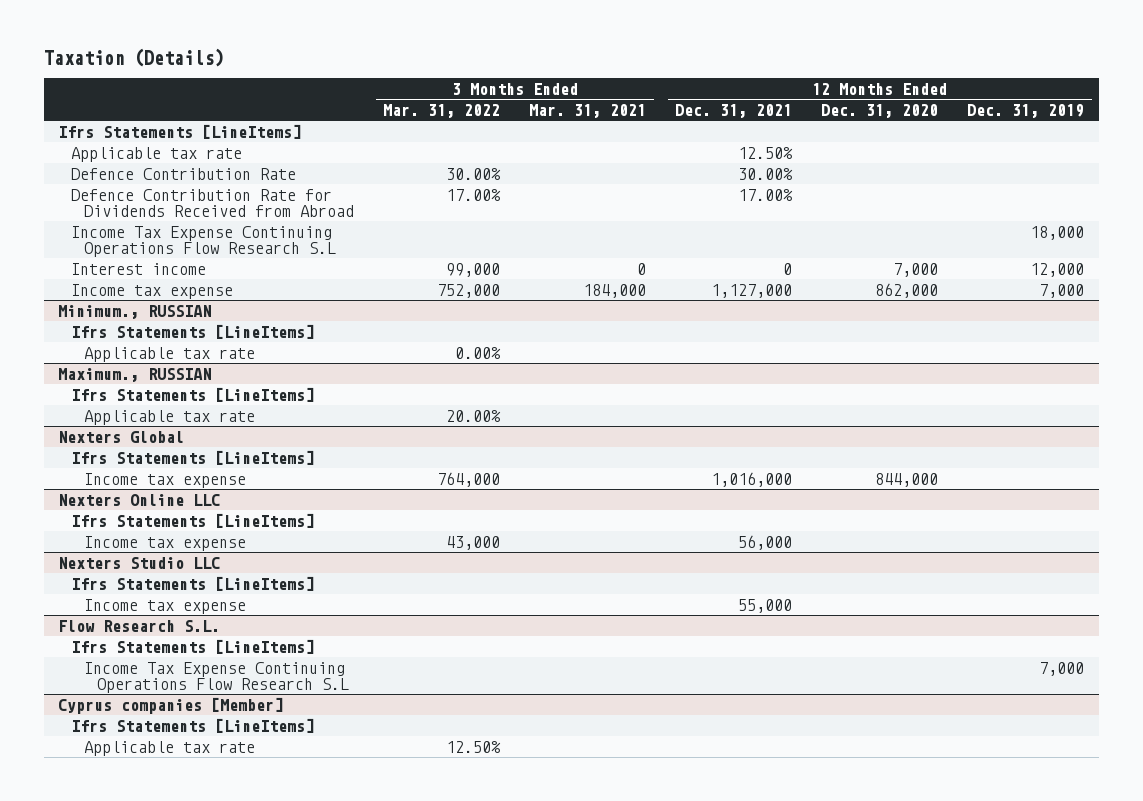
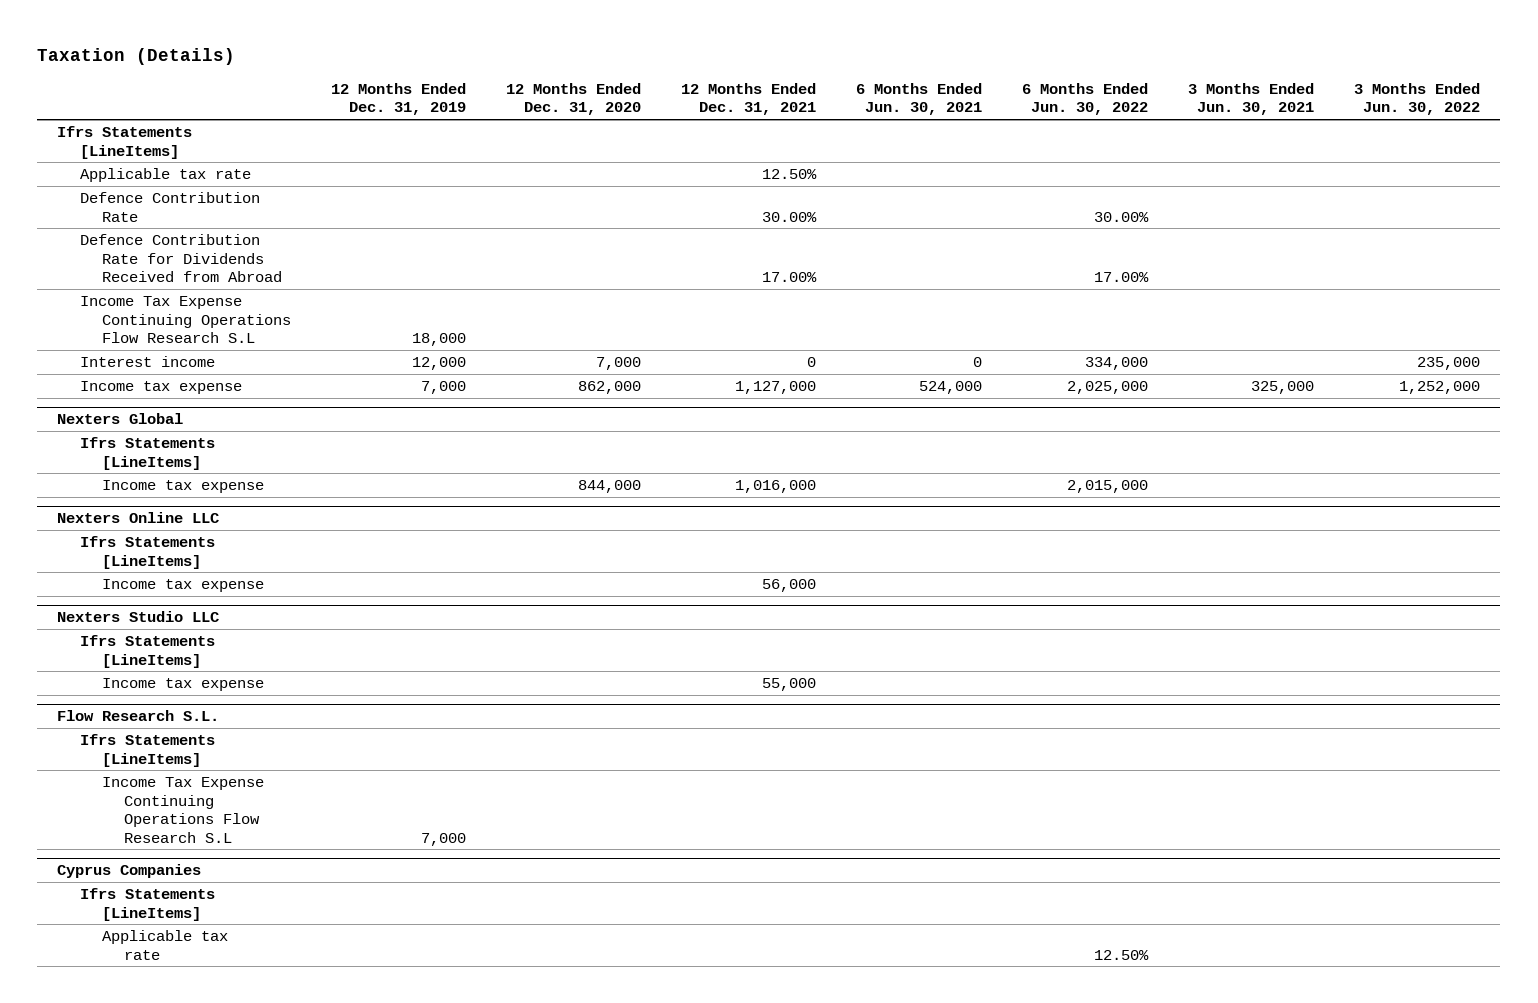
- | 3 Months Ended Mar. 31, 2022 | 3 Months Ended Mar. 31, 2021 | 12 Months Ended Dec. 31, 2021 | 12 Months Ended Dec. 31, 2020 | 12 Months Ended Dec. 31, 2019
+ | 12 Months Ended Dec. 31, 2019 | 12 Months Ended Dec. 31, 2020 | 12 Months Ended Dec. 31, 2021 | 6 Months Ended Jun. 30, 2021 | 6 Months Ended Jun. 30, 2022 | 3 Months Ended Jun. 30, 2021 | 3 Months Ended Jun. 30, 2022
- Minimum., RUSSIAN
- Ifrs Statements [LineItems]
- Applicable tax rate | 0.00% | | | |
- Maximum., RUSSIAN
- Ifrs Statements [LineItems]
- Applicable tax rate | 20.00% | | | |
- Cyprus companies [Member]
+ Cyprus Companies

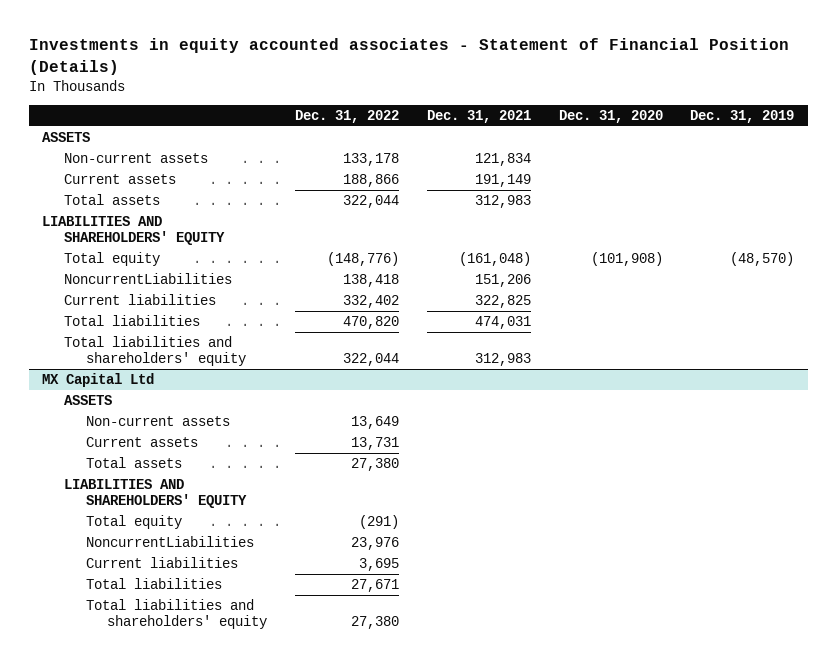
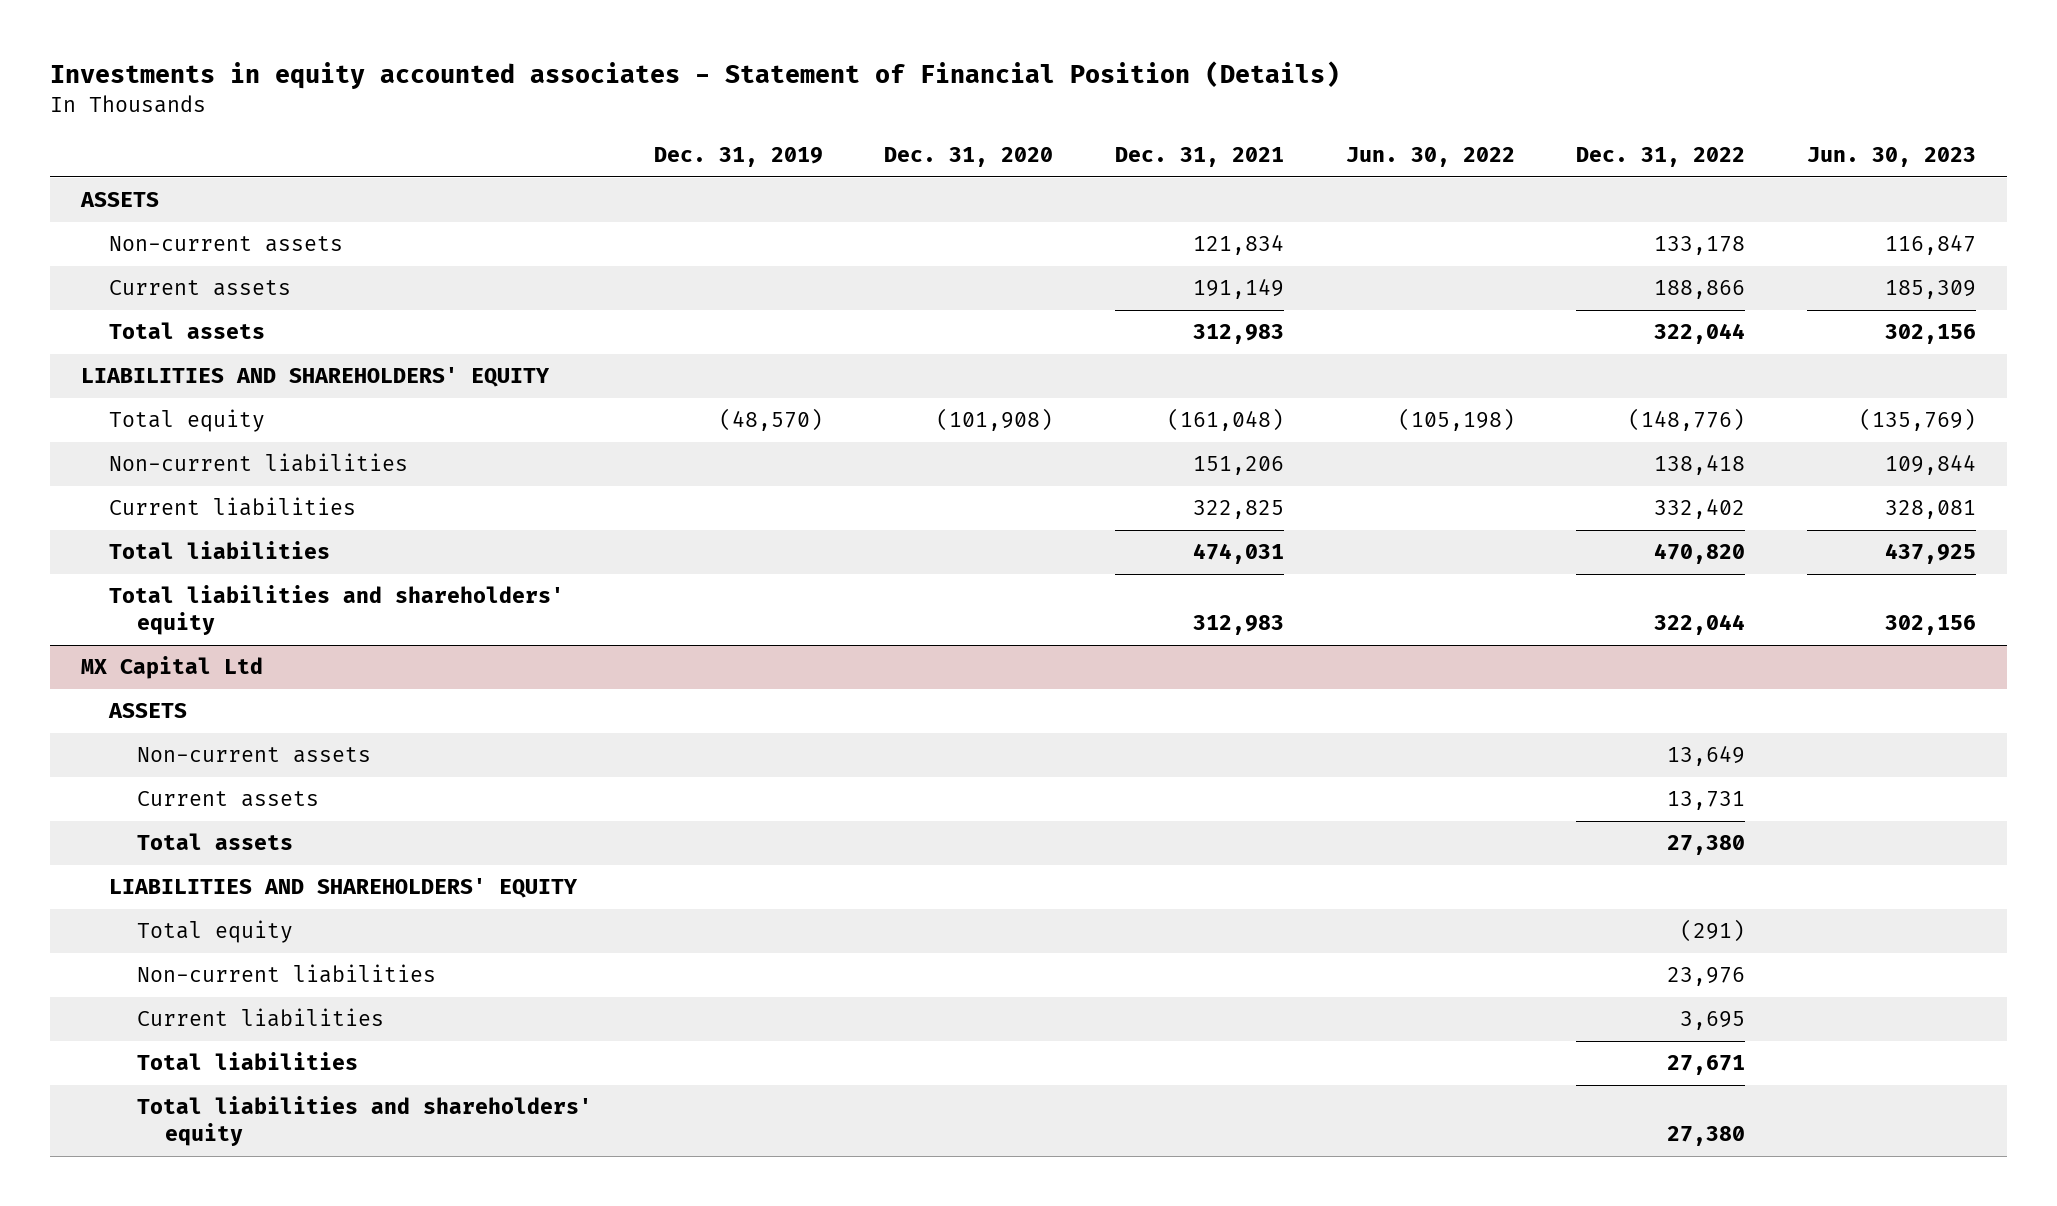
- | Dec. 31, 2022 | Dec. 31, 2021 | Dec. 31, 2020 | Dec. 31, 2019
+ | Dec. 31, 2019 | Dec. 31, 2020 | Dec. 31, 2021 | Jun. 30, 2022 | Dec. 31, 2022 | Jun. 30, 2023
- NoncurrentLiabilities | 138,418 | 151,206 | |
+ Non-current liabilities | | | 151,206 | | 138,418 | 109,844
@ MX Capital Ltd
- NoncurrentLiabilities | 23,976 | | |
+ Non-current liabilities | | | | | 23,976 |

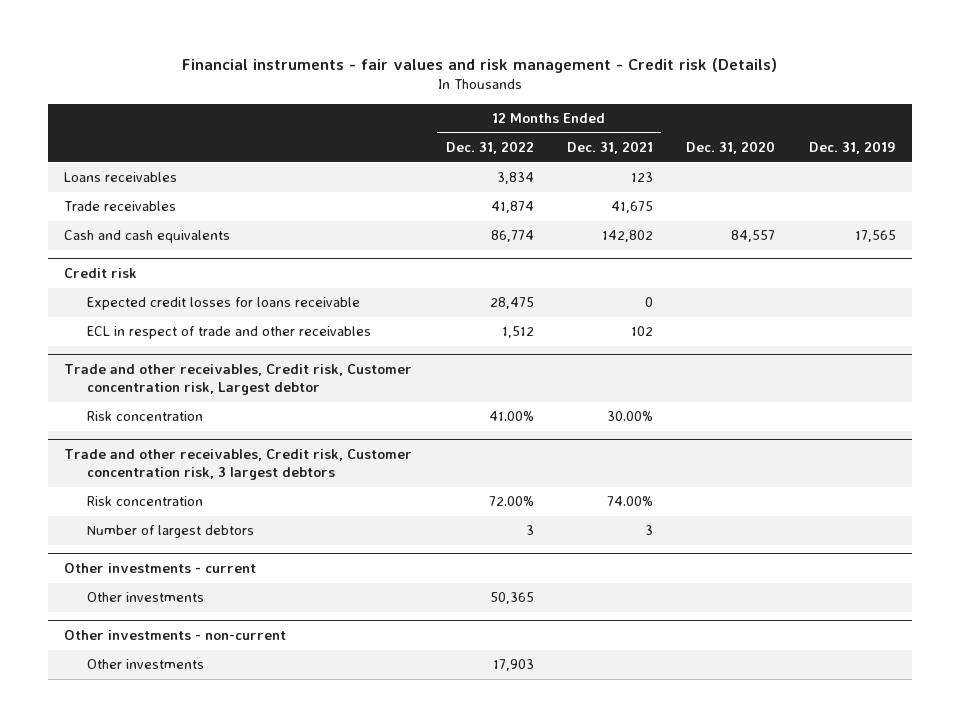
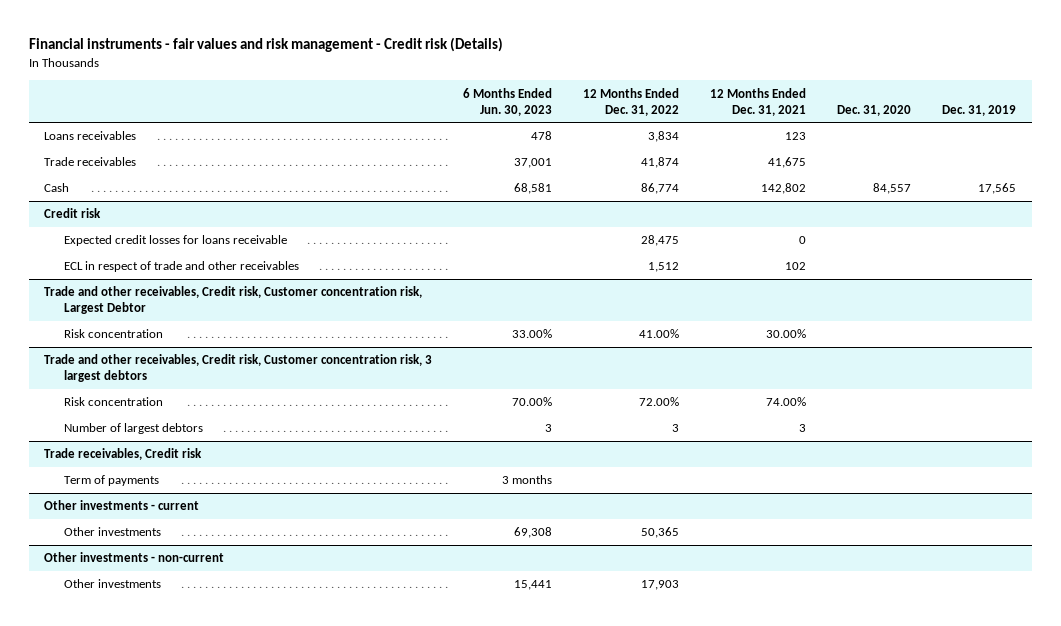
- | 12 Months Ended Dec. 31, 2022 | 12 Months Ended Dec. 31, 2021 | Dec. 31, 2020 | Dec. 31, 2019
+ | 6 Months Ended Jun. 30, 2023 | 12 Months Ended Dec. 31, 2022 | 12 Months Ended Dec. 31, 2021 | Dec. 31, 2020 | Dec. 31, 2019
- Cash and cash equivalents | 86,774 | 142,802 | 84,557 | 17,565
+ Cash | 68,581 | 86,774 | 142,802 | 84,557 | 17,565
- Trade and other receivables, Credit risk, Customer concentration risk, Largest debtor
+ Trade and other receivables, Credit risk, Customer concentration risk, Largest Debtor
+ Trade receivables, Credit risk
+ Term of payments | 3 months | | | |

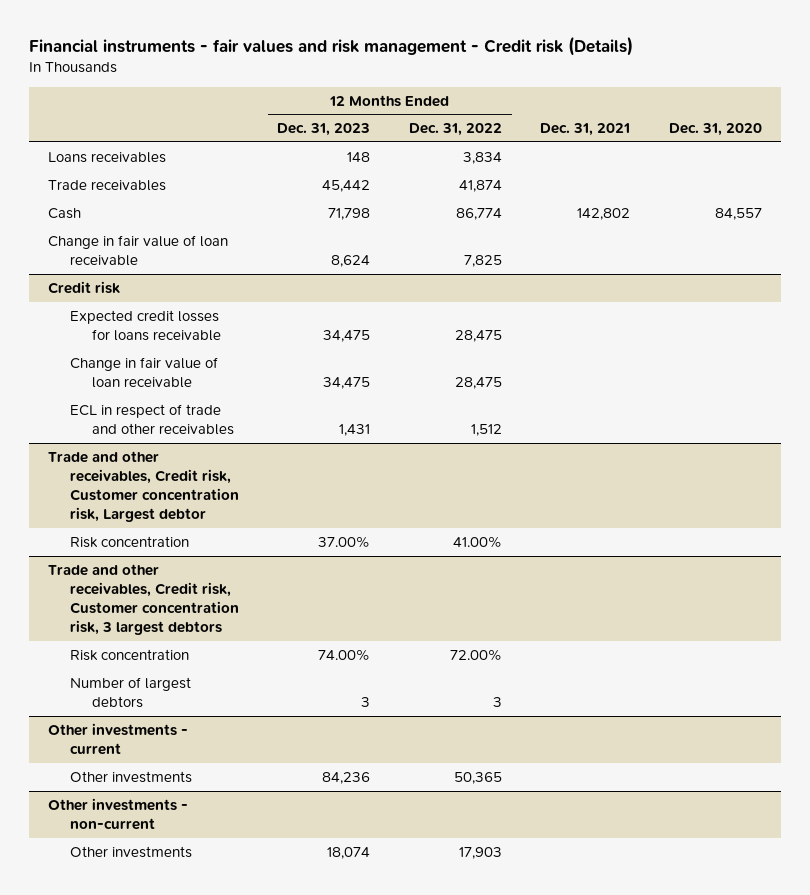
- | 6 Months Ended Jun. 30, 2023 | 12 Months Ended Dec. 31, 2022 | 12 Months Ended Dec. 31, 2021 | Dec. 31, 2020 | Dec. 31, 2019
+ | 12 Months Ended Dec. 31, 2023 | 12 Months Ended Dec. 31, 2022 | Dec. 31, 2021 | Dec. 31, 2020
+ Change in fair value of loan receivable | 8,624 | 7,825 | |
@ Credit risk
+ Change in fair value of loan receivable | 34,475 | 28,475 | |
- Trade and other receivables, Credit risk, Customer concentration risk, Largest Debtor
+ Trade and other receivables, Credit risk, Customer concentration risk, Largest debtor
- Trade receivables, Credit risk
- Term of payments | 3 months | | | |

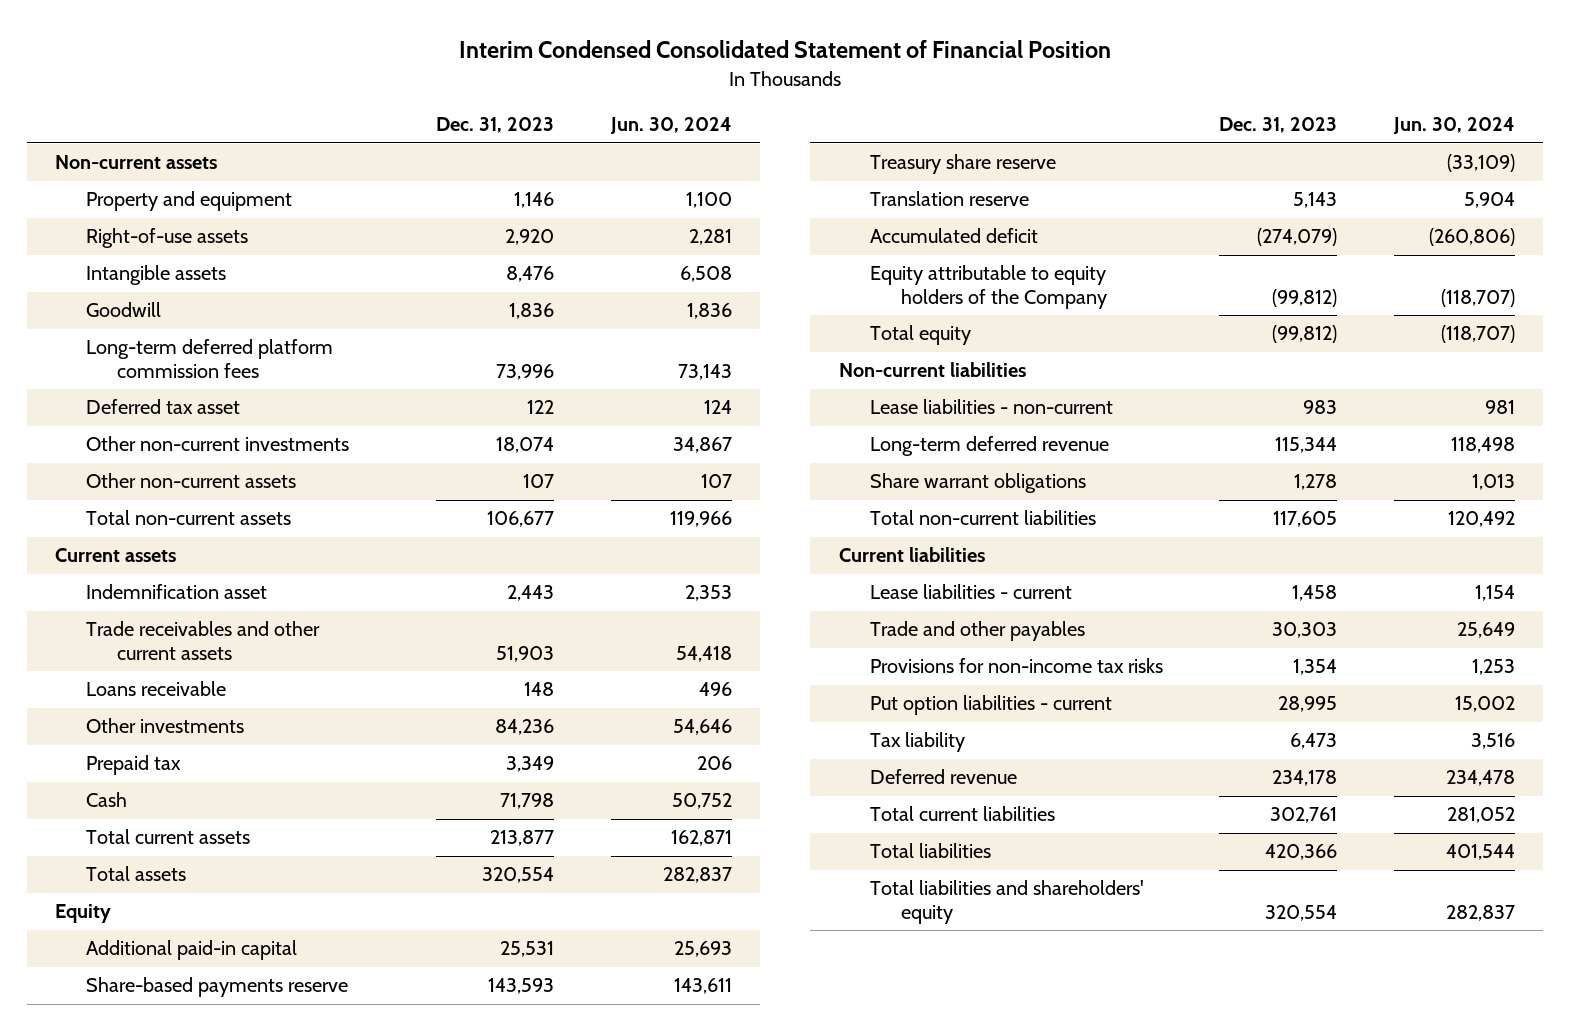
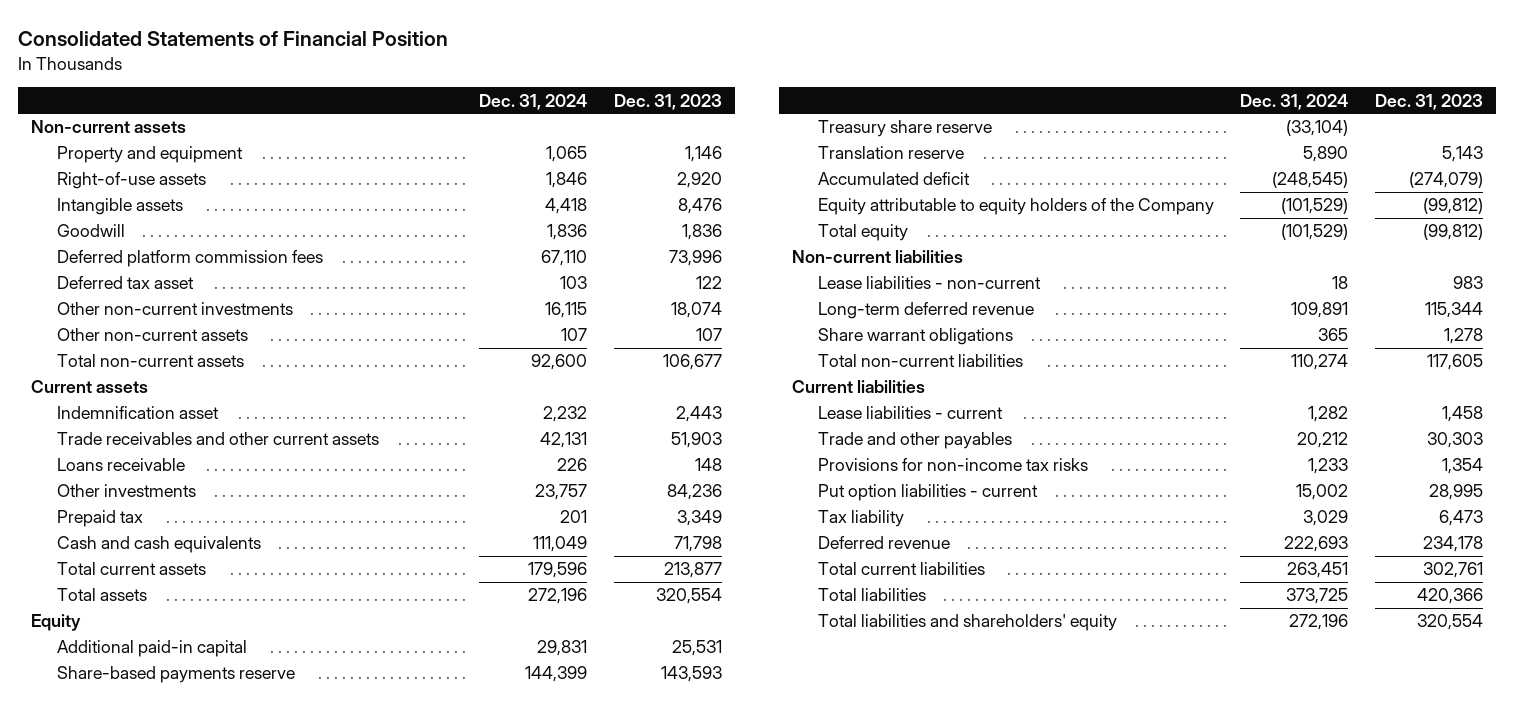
- Interim Condensed Consolidated Statement of Financial Position
+ Consolidated Statements of Financial Position
- | Dec. 31, 2023 | Jun. 30, 2024
+ | Dec. 31, 2024 | Dec. 31, 2023
- Long-term deferred platform commission fees | 73,996 | 73,143
+ Deferred platform commission fees | 67,110 | 73,996
- Cash | 71,798 | 50,752
+ Cash and cash equivalents | 111,049 | 71,798

